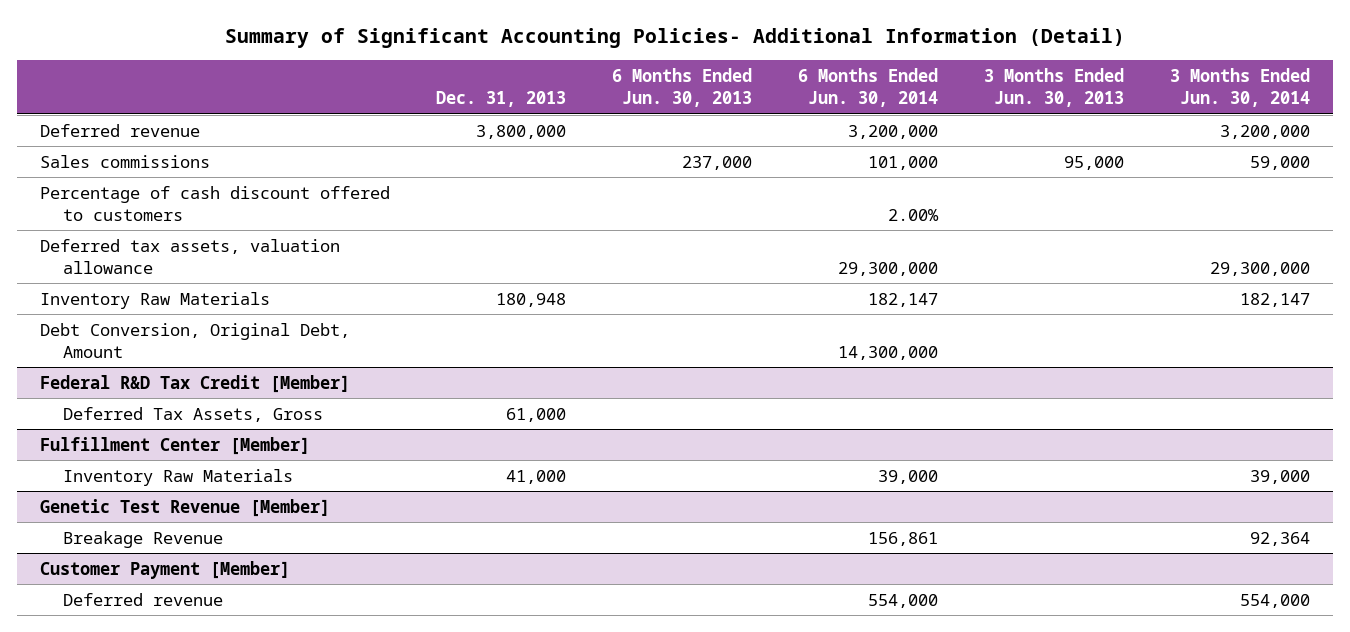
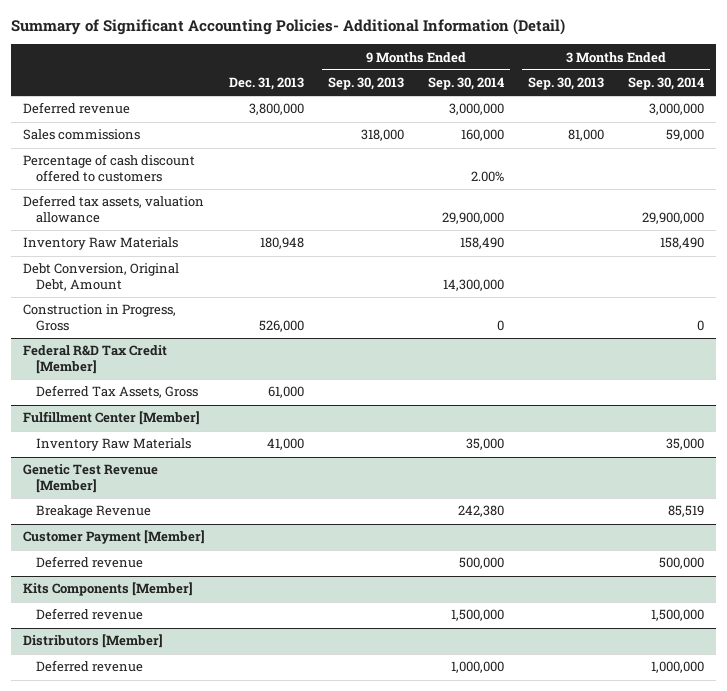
- | Dec. 31, 2013 | 6 Months Ended Jun. 30, 2013 | 6 Months Ended Jun. 30, 2014 | 3 Months Ended Jun. 30, 2013 | 3 Months Ended Jun. 30, 2014
+ | Dec. 31, 2013 | 9 Months Ended Sep. 30, 2013 | 9 Months Ended Sep. 30, 2014 | 3 Months Ended Sep. 30, 2013 | 3 Months Ended Sep. 30, 2014
+ Construction in Progress, Gross | 526,000 | | 0 | | 0
+ Kits Components [Member]
+ Deferred revenue | | | 1,500,000 | | 1,500,000
+ Distributors [Member]
+ Deferred revenue | | | 1,000,000 | | 1,000,000

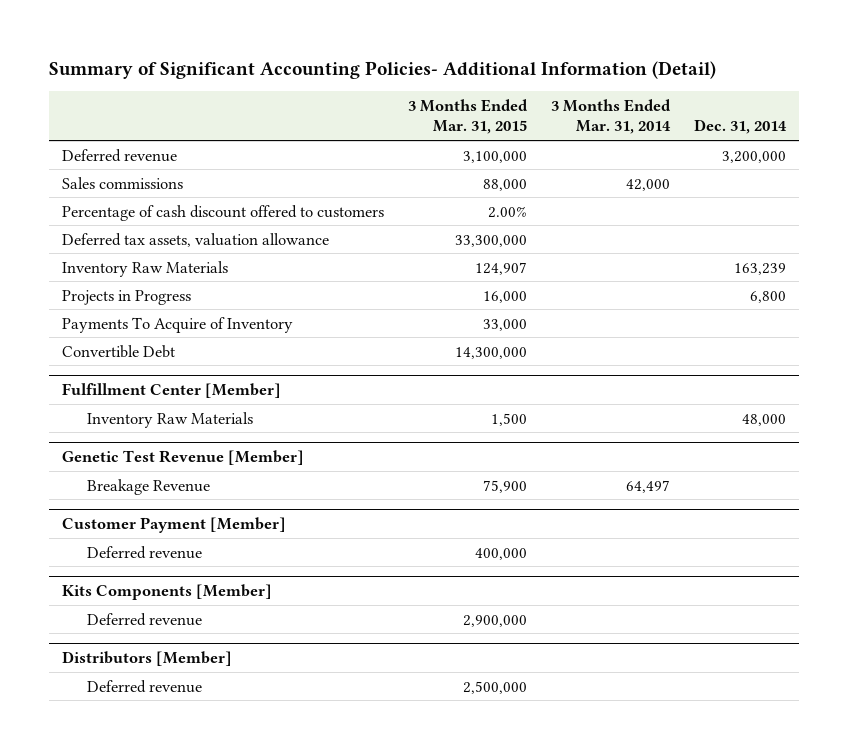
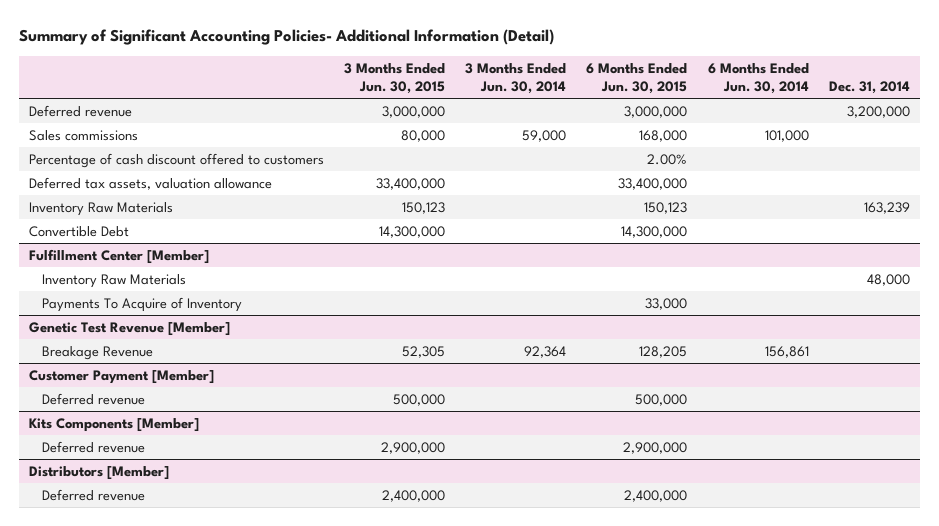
- | 3 Months Ended Mar. 31, 2015 | 3 Months Ended Mar. 31, 2014 | Dec. 31, 2014
+ | 3 Months Ended Jun. 30, 2015 | 3 Months Ended Jun. 30, 2014 | 6 Months Ended Jun. 30, 2015 | 6 Months Ended Jun. 30, 2014 | Dec. 31, 2014
- Projects in Progress | 16,000 | | 6,800
- Payments To Acquire of Inventory | 33,000 | |
@ Fulfillment Center [Member]
+ Payments To Acquire of Inventory | | | 33,000 | |

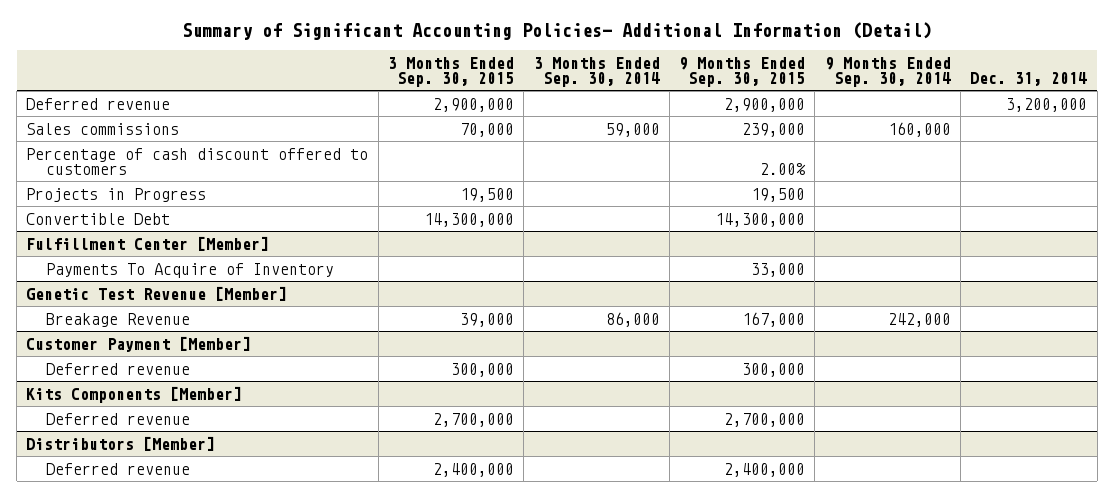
- | 3 Months Ended Jun. 30, 2015 | 3 Months Ended Jun. 30, 2014 | 6 Months Ended Jun. 30, 2015 | 6 Months Ended Jun. 30, 2014 | Dec. 31, 2014
+ | 3 Months Ended Sep. 30, 2015 | 3 Months Ended Sep. 30, 2014 | 9 Months Ended Sep. 30, 2015 | 9 Months Ended Sep. 30, 2014 | Dec. 31, 2014
- Deferred tax assets, valuation allowance | 33,400,000 | | 33,400,000 | |
- Inventory Raw Materials | 150,123 | | 150,123 | | 163,239
+ Projects in Progress | 19,500 | | 19,500 | |
@ Fulfillment Center [Member]
- Inventory Raw Materials | | | | | 48,000

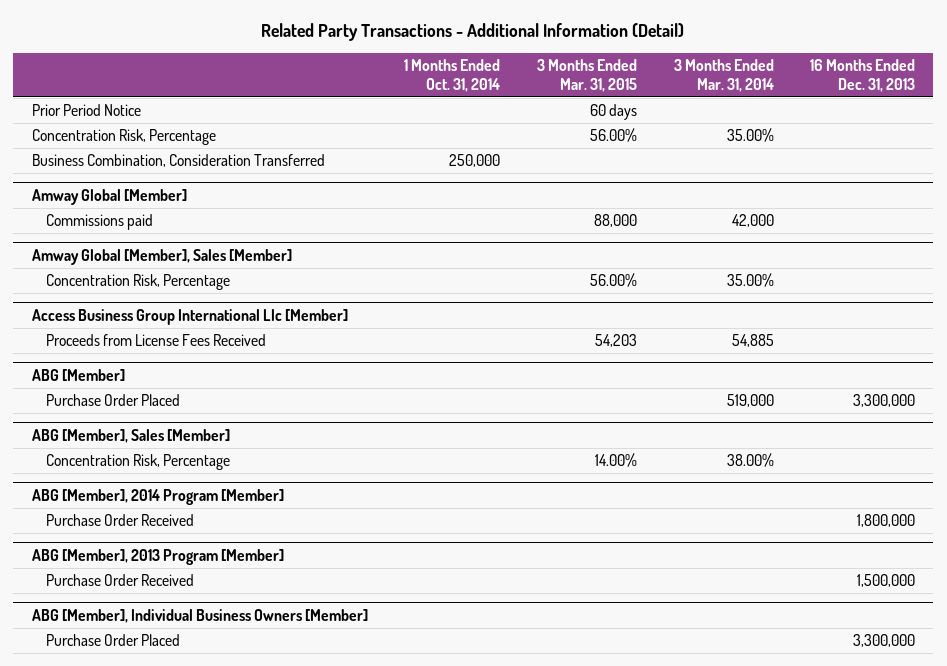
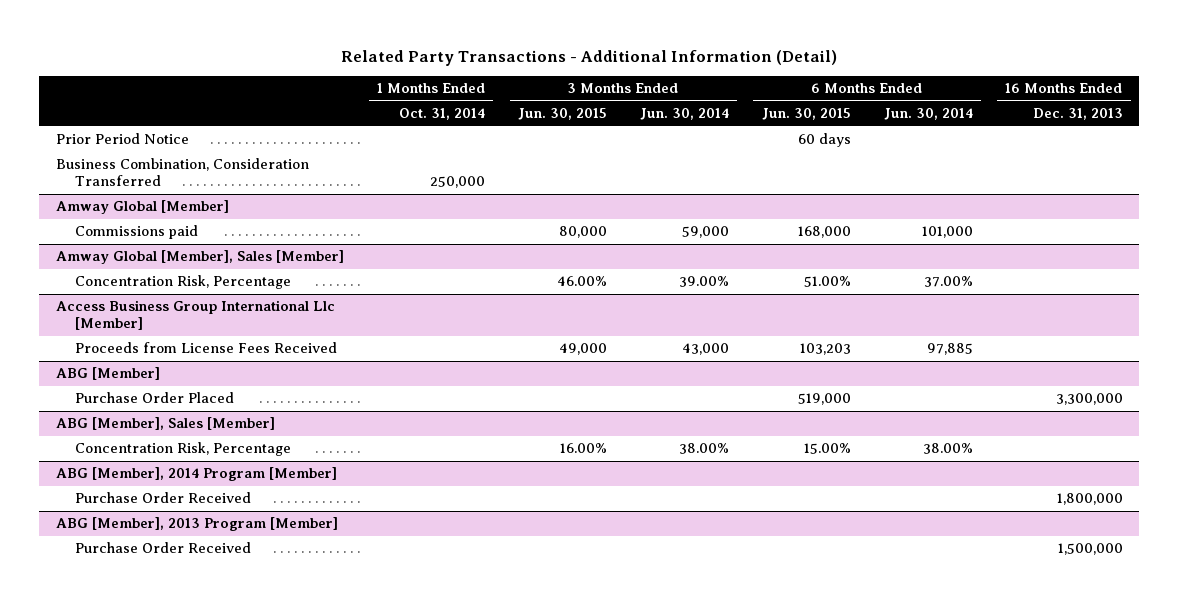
- | 1 Months Ended Oct. 31, 2014 | 3 Months Ended Mar. 31, 2015 | 3 Months Ended Mar. 31, 2014 | 16 Months Ended Dec. 31, 2013
+ | 1 Months Ended Oct. 31, 2014 | 3 Months Ended Jun. 30, 2015 | 3 Months Ended Jun. 30, 2014 | 6 Months Ended Jun. 30, 2015 | 6 Months Ended Jun. 30, 2014 | 16 Months Ended Dec. 31, 2013
- Concentration Risk, Percentage | | 56.00% | 35.00% |
- ABG [Member], Individual Business Owners [Member]
- Purchase Order Placed | | | | 3,300,000

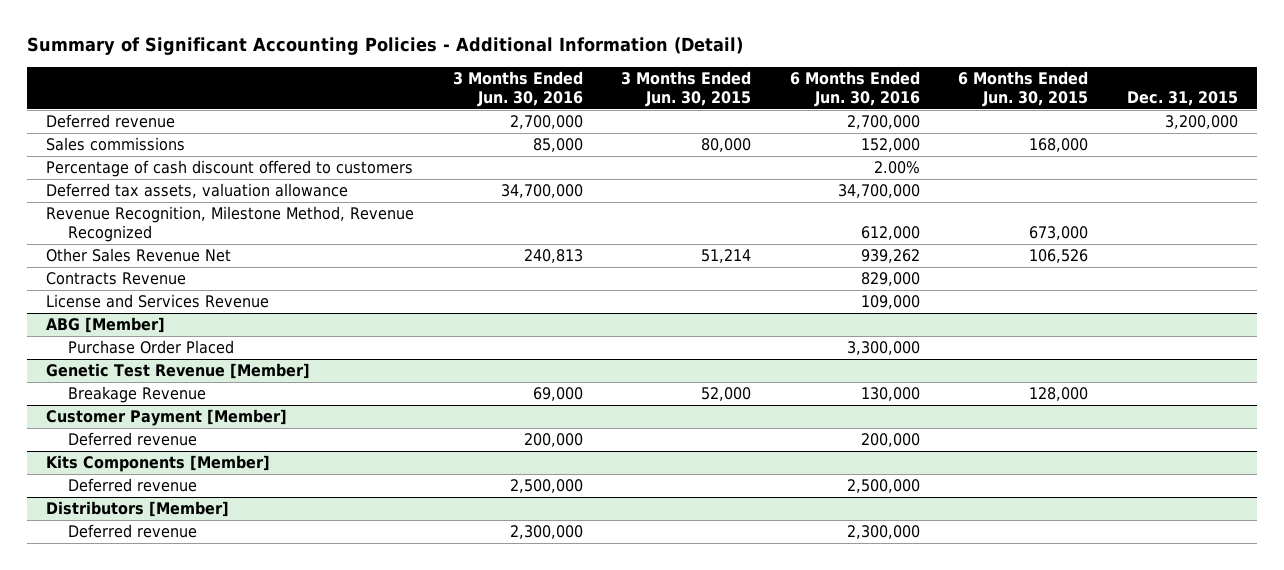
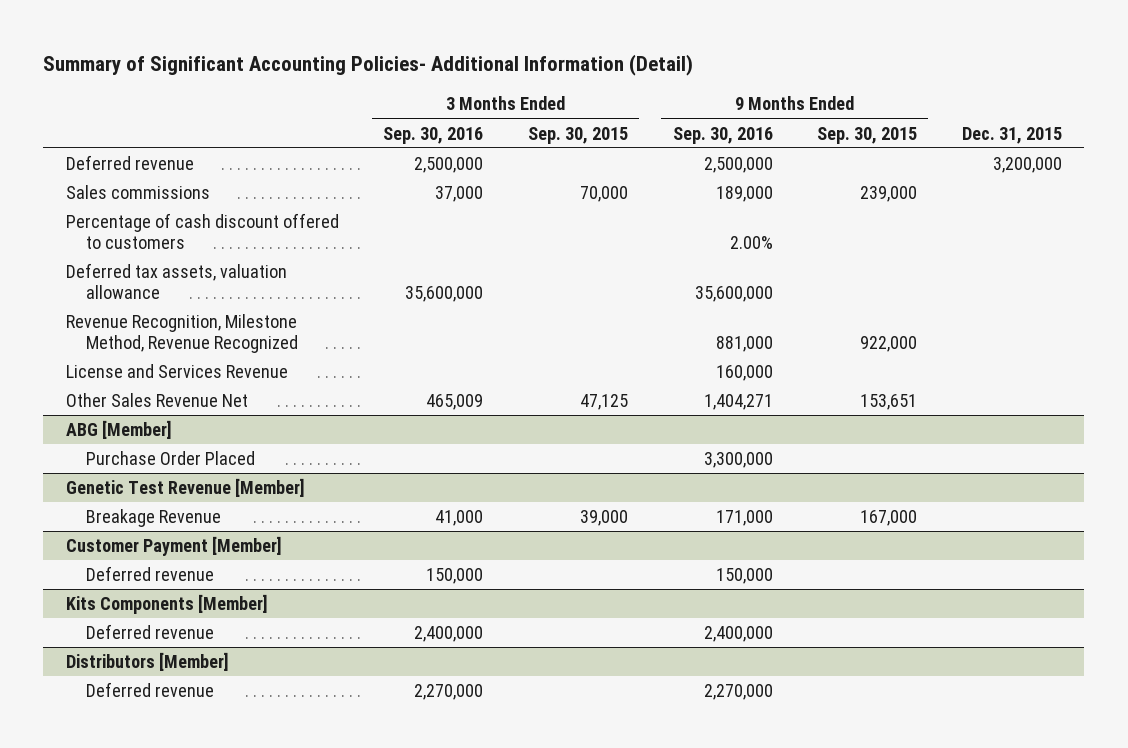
- Summary of Significant Accounting Policies - Additional Information (Detail)
+ Summary of Significant Accounting Policies- Additional Information (Detail)
- | 3 Months Ended Jun. 30, 2016 | 3 Months Ended Jun. 30, 2015 | 6 Months Ended Jun. 30, 2016 | 6 Months Ended Jun. 30, 2015 | Dec. 31, 2015
+ | 3 Months Ended Sep. 30, 2016 | 3 Months Ended Sep. 30, 2015 | 9 Months Ended Sep. 30, 2016 | 9 Months Ended Sep. 30, 2015 | Dec. 31, 2015
- Contracts Revenue | | | 829,000 | |
moved down: Other Sales Revenue Net | 465,009 | 47,125 | 1,404,271 | 153,651 |

